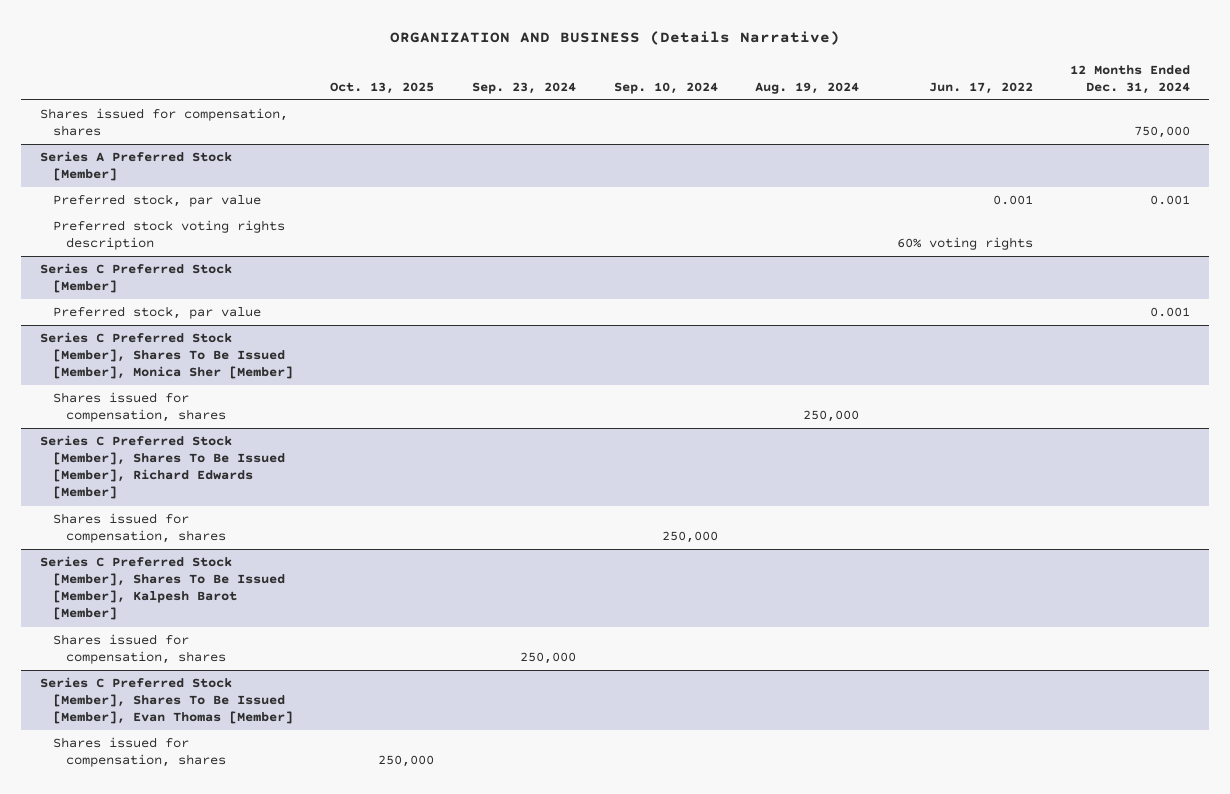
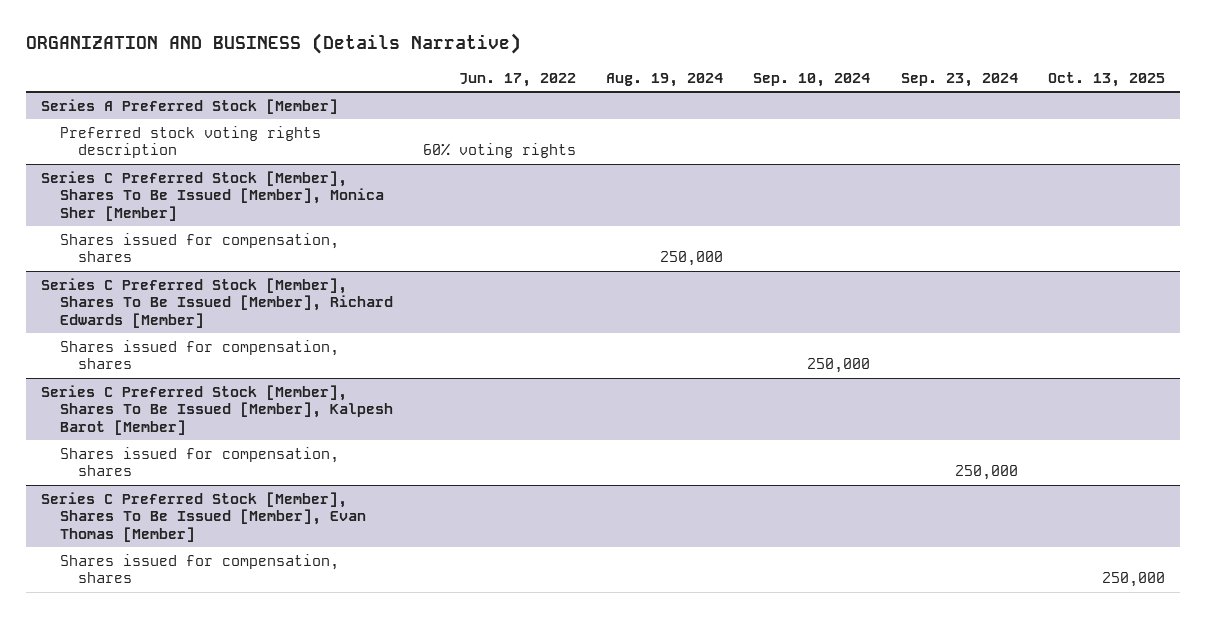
- | Oct. 13, 2025 | Sep. 23, 2024 | Sep. 10, 2024 | Aug. 19, 2024 | Jun. 17, 2022 | 12 Months Ended Dec. 31, 2024
+ | Jun. 17, 2022 | Aug. 19, 2024 | Sep. 10, 2024 | Sep. 23, 2024 | Oct. 13, 2025
- Shares issued for compensation, shares | | | | | | 750,000
@ Series A Preferred Stock [Member]
- Preferred stock, par value | | | | | 0.001 | 0.001
- Series C Preferred Stock [Member]
- Preferred stock, par value | | | | | | 0.001

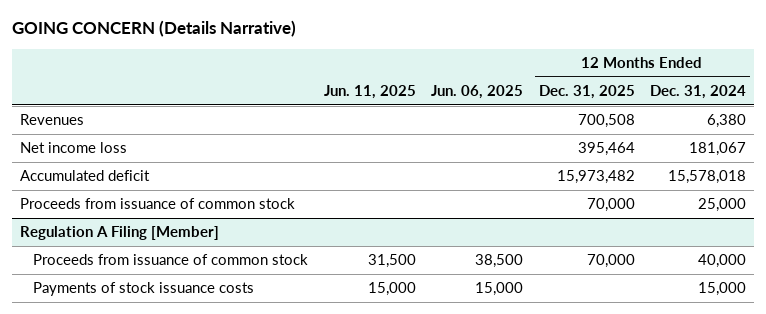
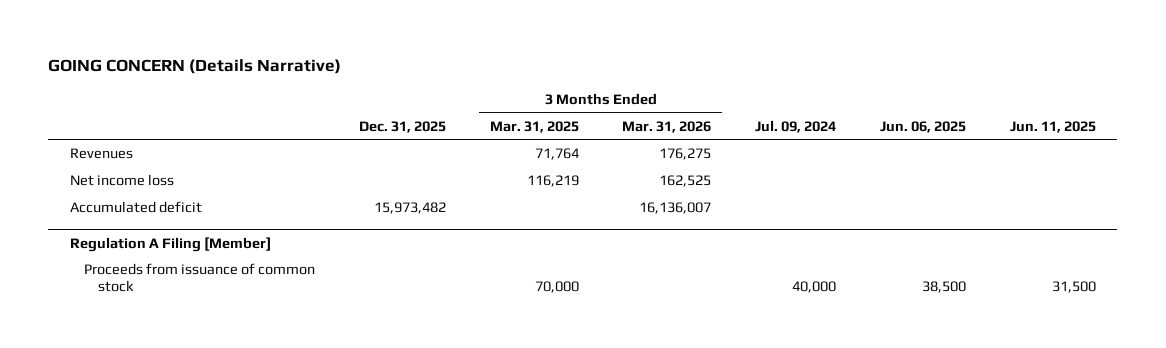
- | Jun. 11, 2025 | Jun. 06, 2025 | 12 Months Ended Dec. 31, 2025 | 12 Months Ended Dec. 31, 2024
+ | Dec. 31, 2025 | 3 Months Ended Mar. 31, 2025 | 3 Months Ended Mar. 31, 2026 | Jul. 09, 2024 | Jun. 06, 2025 | Jun. 11, 2025
- Proceeds from issuance of common stock | | | 70,000 | 25,000
@ Regulation A Filing [Member]
- Payments of stock issuance costs | 15,000 | 15,000 | | 15,000

